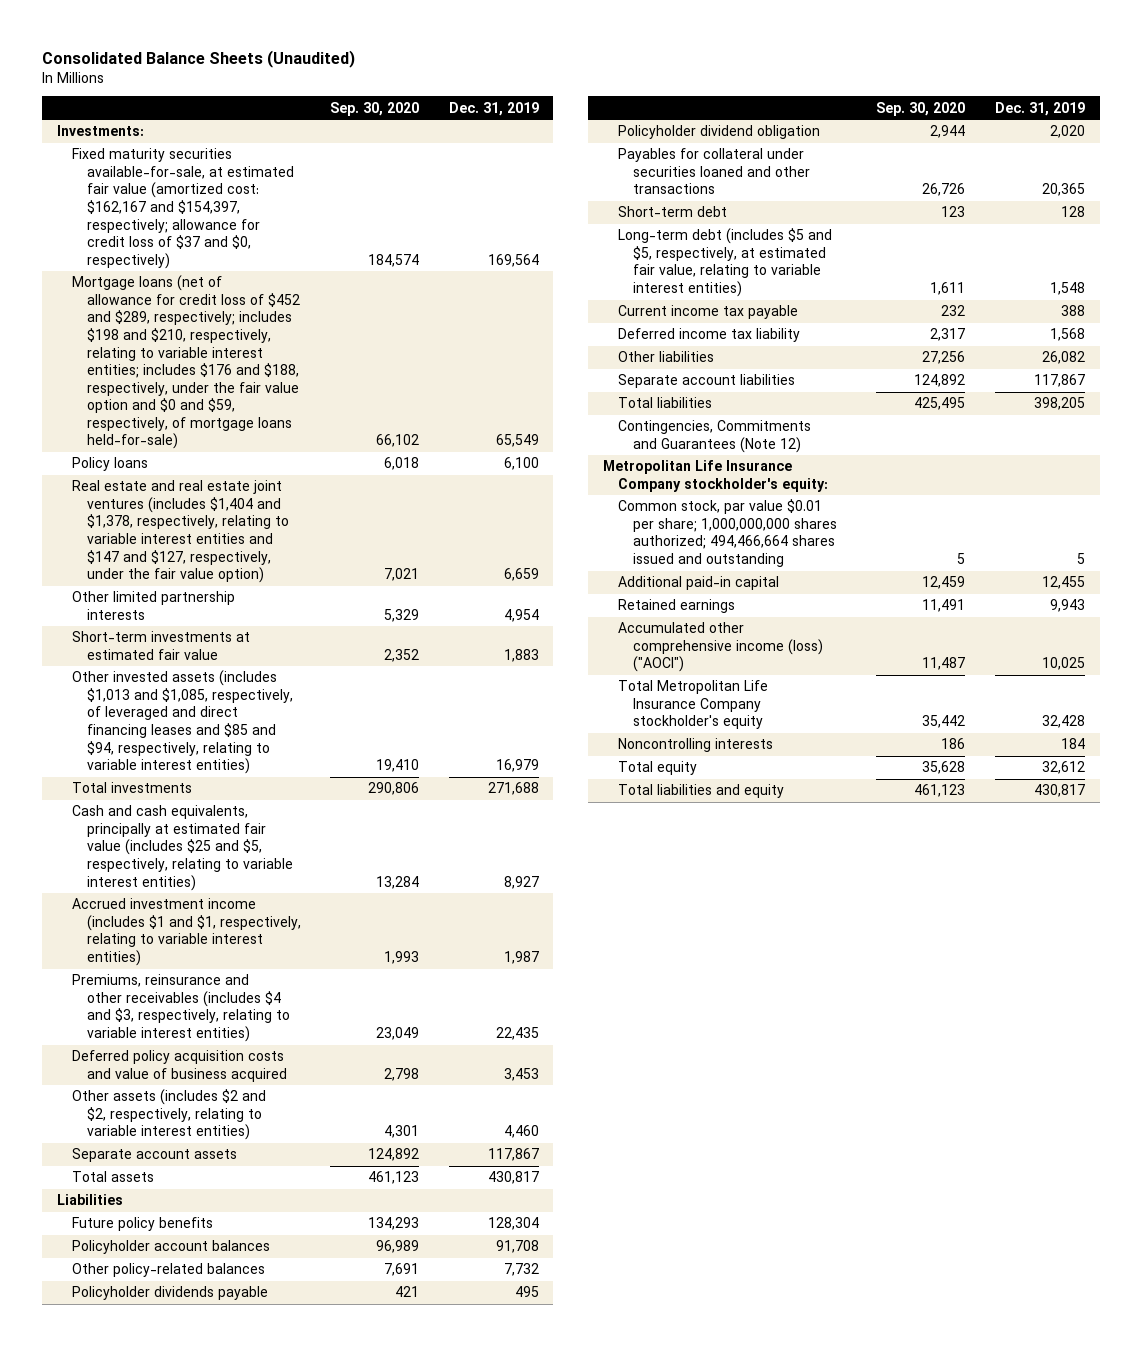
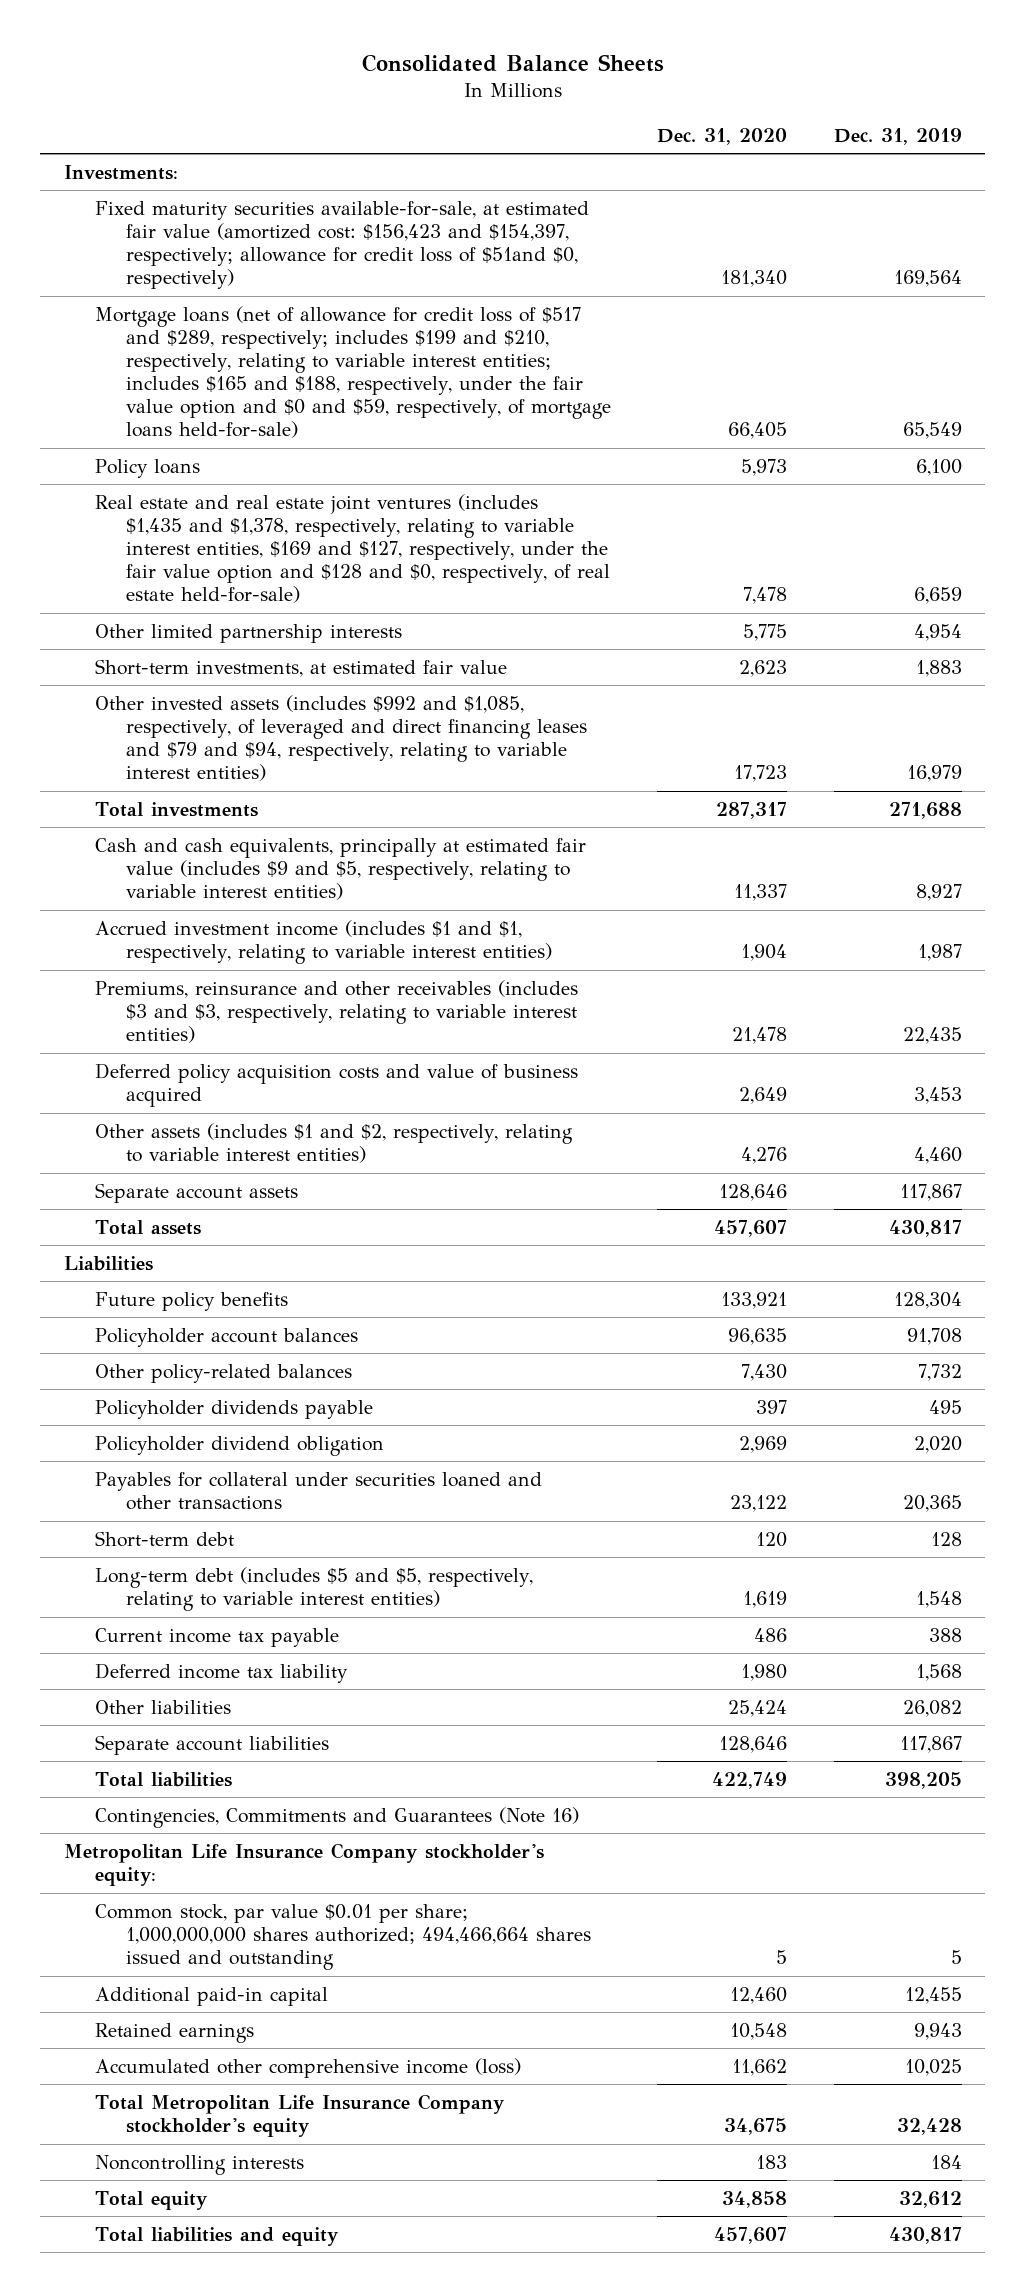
- Consolidated Balance Sheets (Unaudited)
+ Consolidated Balance Sheets
- | Sep. 30, 2020 | Dec. 31, 2019
+ | Dec. 31, 2020 | Dec. 31, 2019
- Fixed maturity securities available-for-sale, at estimated fair value (amortized cost: $162,167 and $154,397, respectively; allowance for credit loss of $37 and $0, respectively) | 184,574 | 169,564
- Mortgage loans (net of allowance for credit loss of $452 and $289, respectively; includes $198 and $210, respectively, relating to variable interest entities; includes $176 and $188, respectively, under the fair value option and $0 and $59, respectively, of mortgage loans held-for-sale) | 66,102 | 65,549
+ Fixed maturity securities available-for-sale, at estimated fair value (amortized cost: $156,423 and $154,397, respectively; allowance for credit loss of $51and $0, respectively) | 181,340 | 169,564
+ Mortgage loans (net of allowance for credit loss of $517 and $289, respectively; includes $199 and $210, respectively, relating to variable interest entities; includes $165 and $188, respectively, under the fair value option and $0 and $59, respectively, of mortgage loans held-for-sale) | 66,405 | 65,549
- Real estate and real estate joint ventures (includes $1,404 and $1,378, respectively, relating to variable interest entities and $147 and $127, respectively, under the fair value option) | 7,021 | 6,659
+ Real estate and real estate joint ventures (includes $1,435 and $1,378, respectively, relating to variable interest entities, $169 and $127, respectively, under the fair value option and $128 and $0, respectively, of real estate held-for-sale) | 7,478 | 6,659
- Short-term investments at estimated fair value | 2,352 | 1,883
- Other invested assets (includes $1,013 and $1,085, respectively, of leveraged and direct financing leases and $85 and $94, respectively, relating to variable interest entities) | 19,410 | 16,979
+ Short-term investments, at estimated fair value | 2,623 | 1,883
+ Other invested assets (includes $992 and $1,085, respectively, of leveraged and direct financing leases and $79 and $94, respectively, relating to variable interest entities) | 17,723 | 16,979
- Cash and cash equivalents, principally at estimated fair value (includes $25 and $5, respectively, relating to variable interest entities) | 13,284 | 8,927
+ Cash and cash equivalents, principally at estimated fair value (includes $9 and $5, respectively, relating to variable interest entities) | 11,337 | 8,927
- Premiums, reinsurance and other receivables (includes $4 and $3, respectively, relating to variable interest entities) | 23,049 | 22,435
+ Premiums, reinsurance and other receivables (includes $3 and $3, respectively, relating to variable interest entities) | 21,478 | 22,435
- Other assets (includes $2 and $2, respectively, relating to variable interest entities) | 4,301 | 4,460
+ Other assets (includes $1 and $2, respectively, relating to variable interest entities) | 4,276 | 4,460
- Long-term debt (includes $5 and $5, respectively, at estimated fair value, relating to variable interest entities) | 1,611 | 1,548
+ Long-term debt (includes $5 and $5, respectively, relating to variable interest entities) | 1,619 | 1,548
- Contingencies, Commitments and Guarantees (Note 12)
+ Contingencies, Commitments and Guarantees (Note 16)
- Accumulated other comprehensive income (loss) ("AOCI") | 11,487 | 10,025
+ Accumulated other comprehensive income (loss) | 11,662 | 10,025

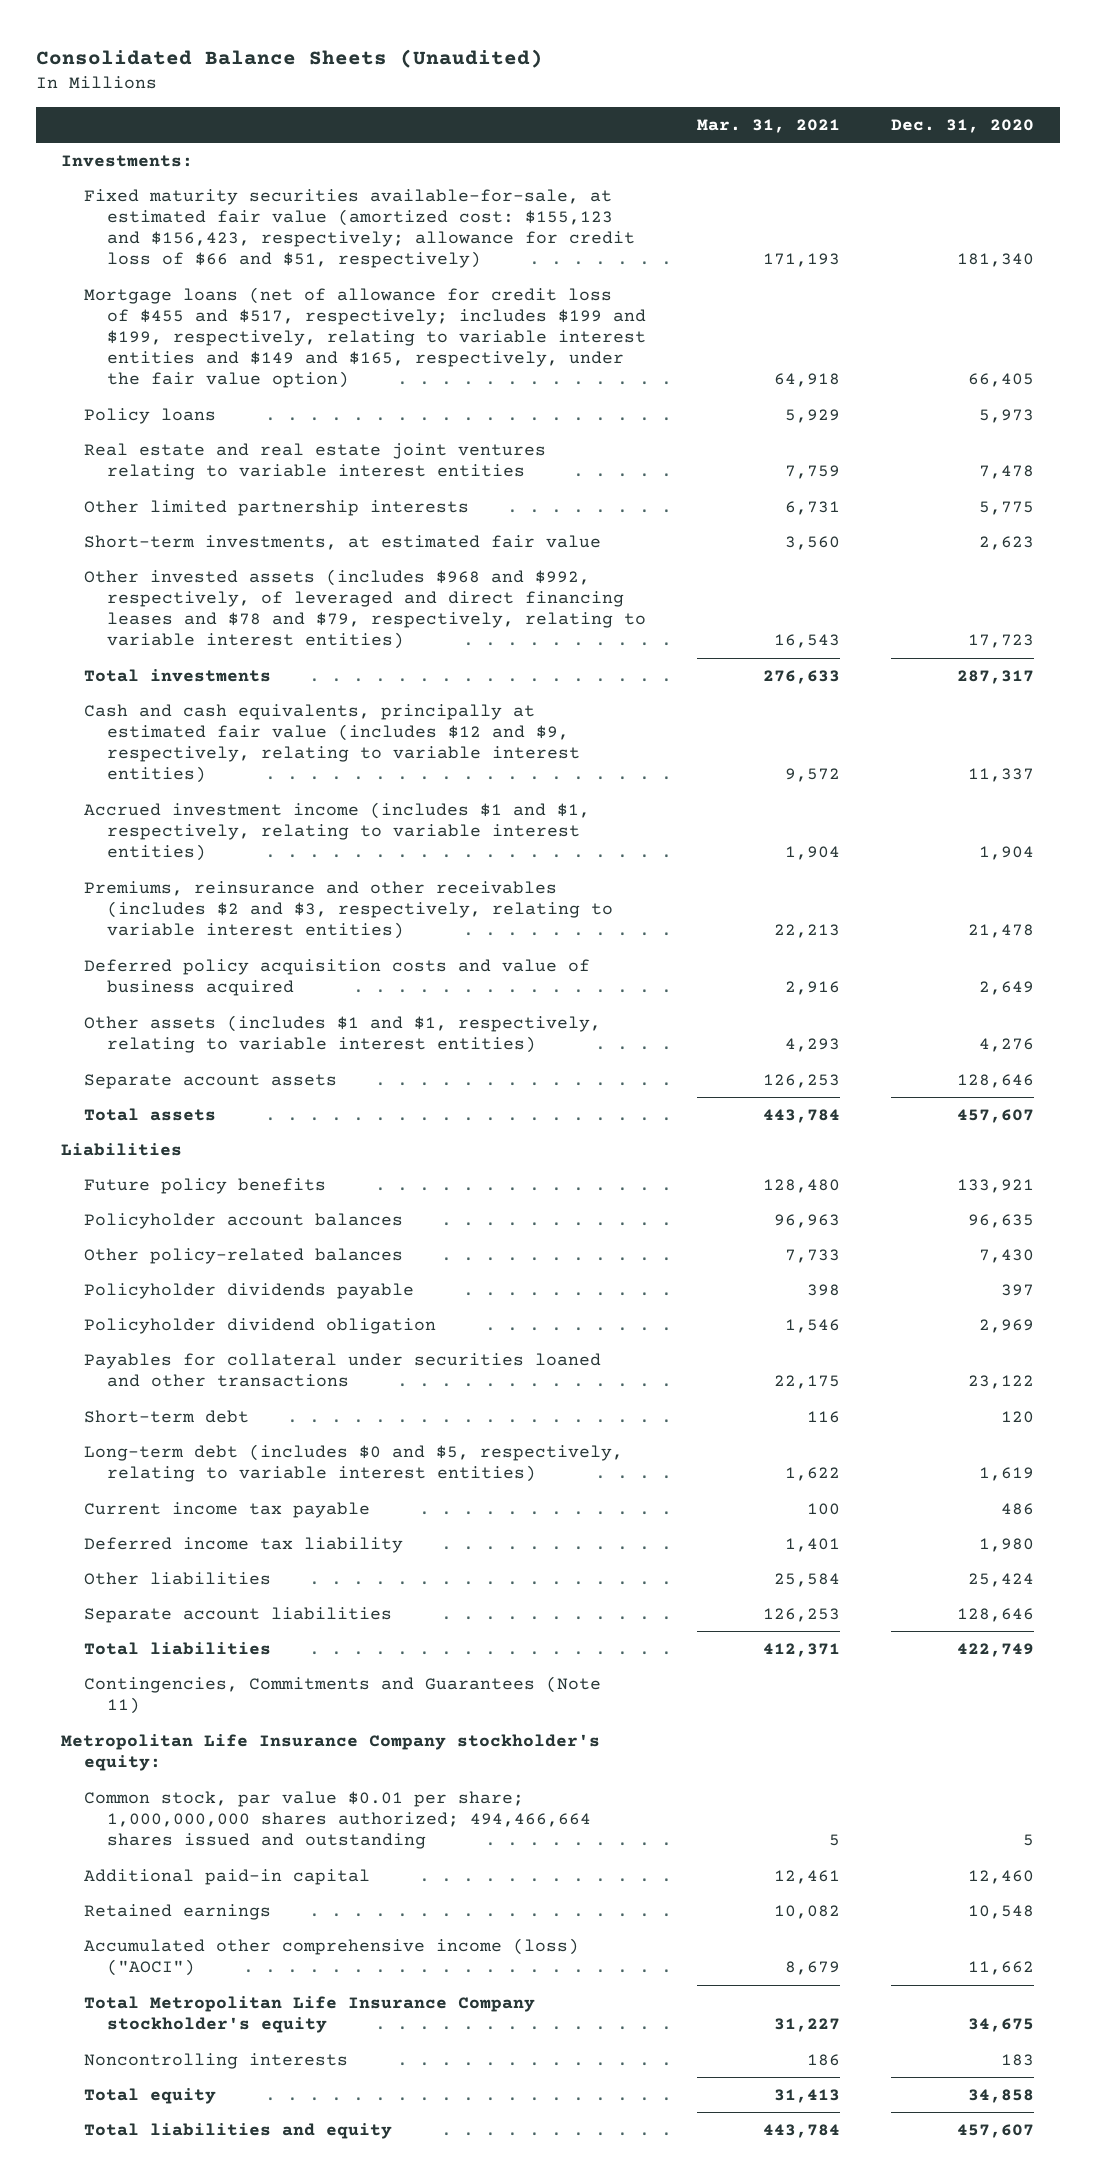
- Consolidated Balance Sheets
+ Consolidated Balance Sheets (Unaudited)
- | Dec. 31, 2020 | Dec. 31, 2019
+ | Mar. 31, 2021 | Dec. 31, 2020
- Fixed maturity securities available-for-sale, at estimated fair value (amortized cost: $156,423 and $154,397, respectively; allowance for credit loss of $51and $0, respectively) | 181,340 | 169,564
- Mortgage loans (net of allowance for credit loss of $517 and $289, respectively; includes $199 and $210, respectively, relating to variable interest entities; includes $165 and $188, respectively, under the fair value option and $0 and $59, respectively, of mortgage loans held-for-sale) | 66,405 | 65,549
+ Fixed maturity securities available-for-sale, at estimated fair value (amortized cost: $155,123 and $156,423, respectively; allowance for credit loss of $66 and $51, respectively) | 171,193 | 181,340
+ Mortgage loans (net of allowance for credit loss of $455 and $517, respectively; includes $199 and $199, respectively, relating to variable interest entities and $149 and $165, respectively, under the fair value option) | 64,918 | 66,405
- Real estate and real estate joint ventures (includes $1,435 and $1,378, respectively, relating to variable interest entities, $169 and $127, respectively, under the fair value option and $128 and $0, respectively, of real estate held-for-sale) | 7,478 | 6,659
+ Real estate and real estate joint ventures relating to variable interest entities | 7,759 | 7,478
- Other invested assets (includes $992 and $1,085, respectively, of leveraged and direct financing leases and $79 and $94, respectively, relating to variable interest entities) | 17,723 | 16,979
+ Other invested assets (includes $968 and $992, respectively, of leveraged and direct financing leases and $78 and $79, respectively, relating to variable interest entities) | 16,543 | 17,723
- Cash and cash equivalents, principally at estimated fair value (includes $9 and $5, respectively, relating to variable interest entities) | 11,337 | 8,927
+ Cash and cash equivalents, principally at estimated fair value (includes $12 and $9, respectively, relating to variable interest entities) | 9,572 | 11,337
- Premiums, reinsurance and other receivables (includes $3 and $3, respectively, relating to variable interest entities) | 21,478 | 22,435
+ Premiums, reinsurance and other receivables (includes $2 and $3, respectively, relating to variable interest entities) | 22,213 | 21,478
- Other assets (includes $1 and $2, respectively, relating to variable interest entities) | 4,276 | 4,460
+ Other assets (includes $1 and $1, respectively, relating to variable interest entities) | 4,293 | 4,276
- Long-term debt (includes $5 and $5, respectively, relating to variable interest entities) | 1,619 | 1,548
+ Long-term debt (includes $0 and $5, respectively, relating to variable interest entities) | 1,622 | 1,619
- Contingencies, Commitments and Guarantees (Note 16)
+ Contingencies, Commitments and Guarantees (Note 11)
- Accumulated other comprehensive income (loss) | 11,662 | 10,025
+ Accumulated other comprehensive income (loss) ("AOCI") | 8,679 | 11,662

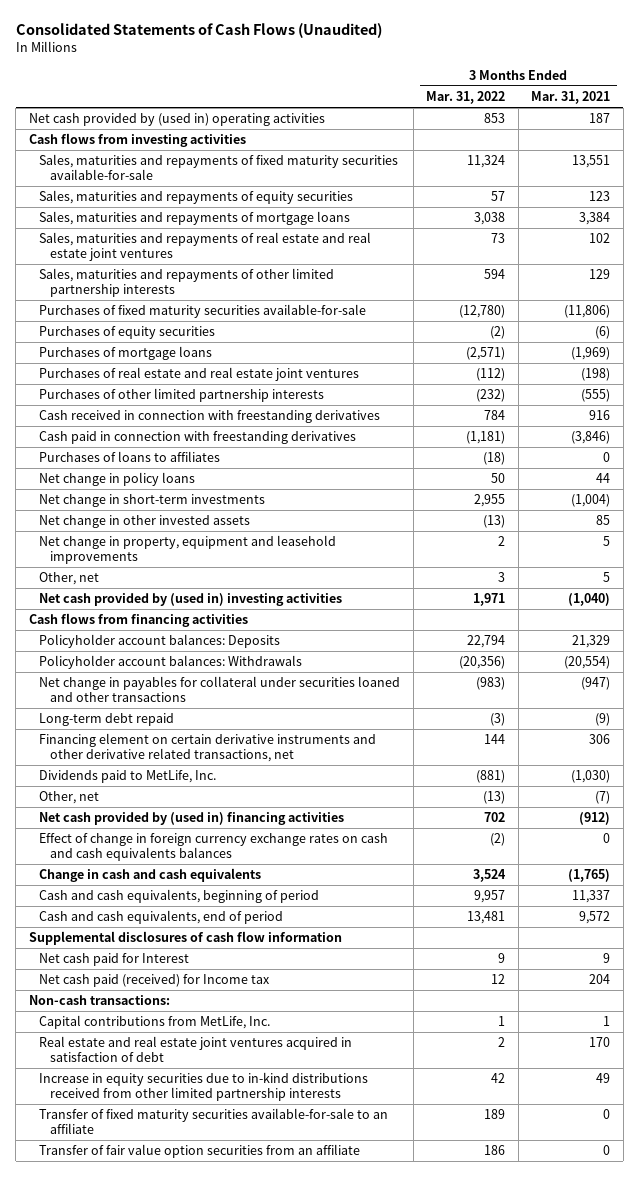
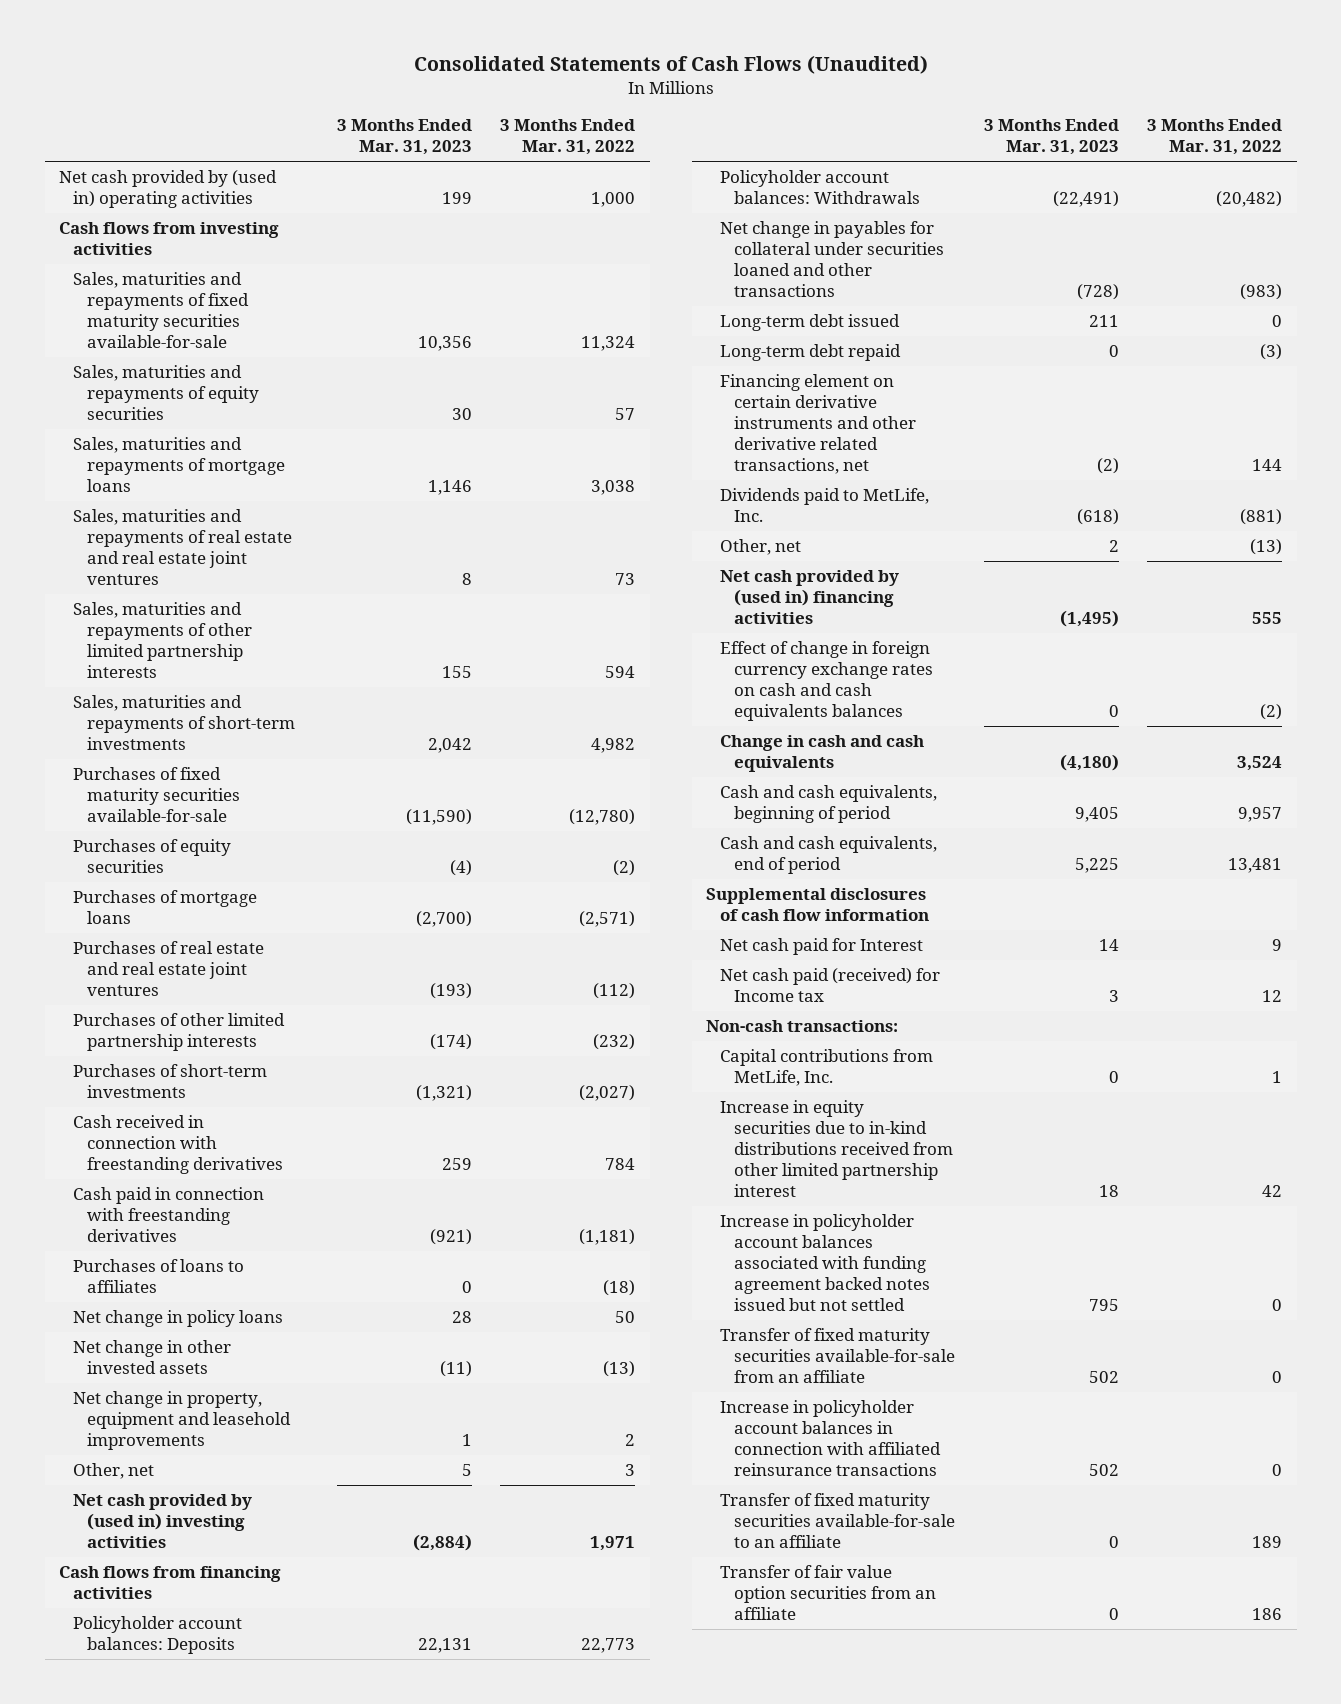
- | 3 Months Ended Mar. 31, 2022 | 3 Months Ended Mar. 31, 2021
+ | 3 Months Ended Mar. 31, 2023 | 3 Months Ended Mar. 31, 2022
- Net cash provided by (used in) operating activities | 853 | 187
+ Net cash provided by (used in) operating activities | 199 | 1,000
+ Sales, maturities and repayments of short-term investments | 2,042 | 4,982
+ Purchases of short-term investments | (1,321) | (2,027)
- Net change in short-term investments | 2,955 | (1,004)
- Policyholder account balances: Deposits | 22,794 | 21,329
- Policyholder account balances: Withdrawals | (20,356) | (20,554)
+ Policyholder account balances: Deposits | 22,131 | 22,773
+ Policyholder account balances: Withdrawals | (22,491) | (20,482)
+ Long-term debt issued | 211 | 0
- Net cash provided by (used in) financing activities | 702 | (912)
+ Net cash provided by (used in) financing activities | (1,495) | 555
- Real estate and real estate joint ventures acquired in satisfaction of debt | 2 | 170
- Increase in equity securities due to in-kind distributions received from other limited partnership interests | 42 | 49
+ Increase in equity securities due to in-kind distributions received from other limited partnership interest | 18 | 42
+ Increase in policyholder account balances associated with funding agreement backed notes issued but not settled | 795 | 0
+ Transfer of fixed maturity securities available-for-sale from an affiliate | 502 | 0
+ Increase in policyholder account balances in connection with affiliated reinsurance transactions | 502 | 0

